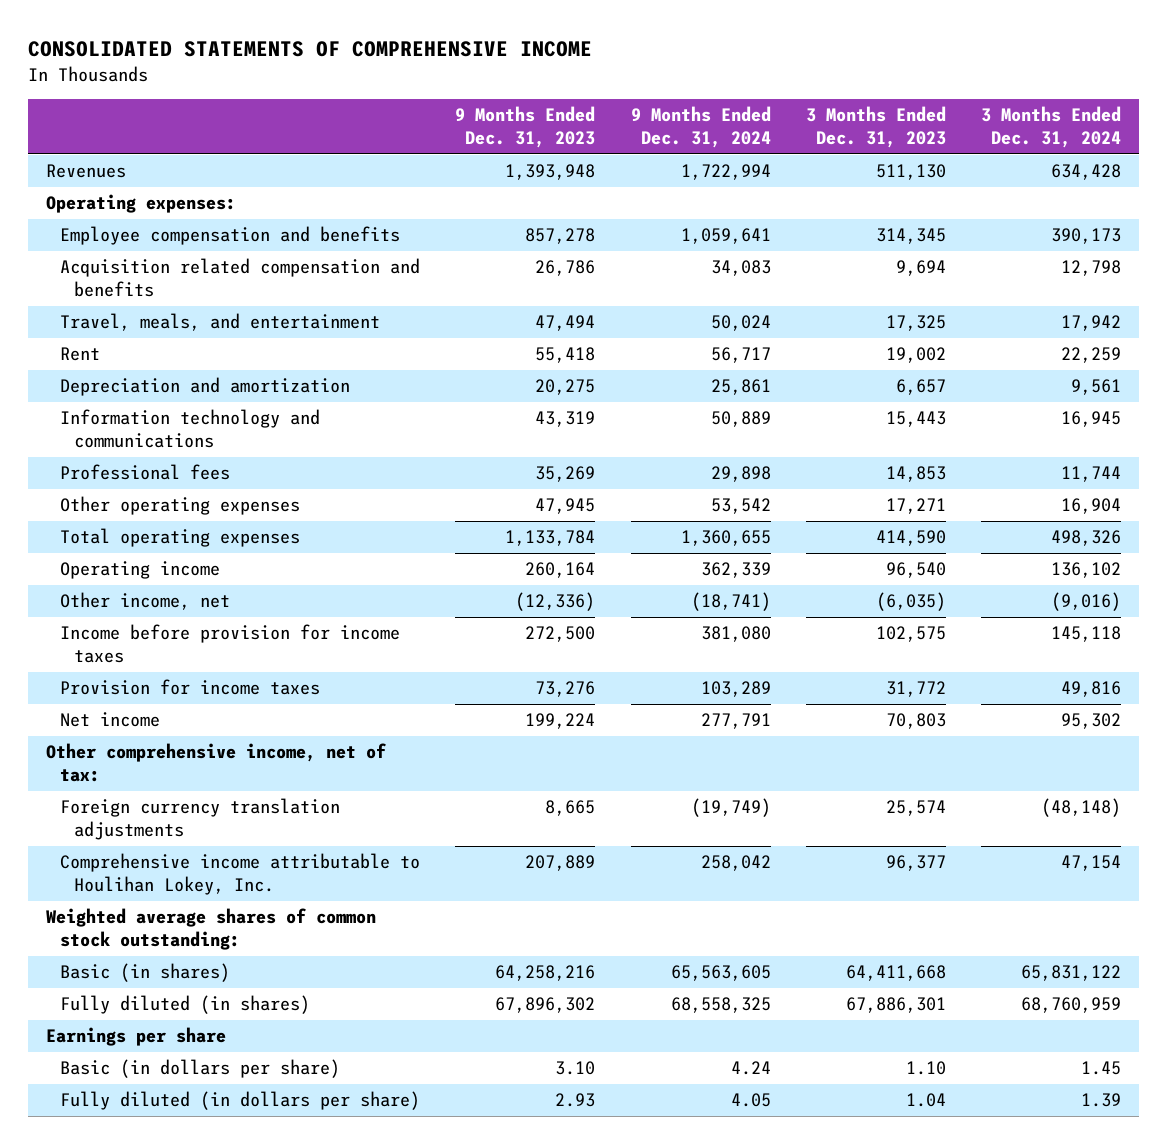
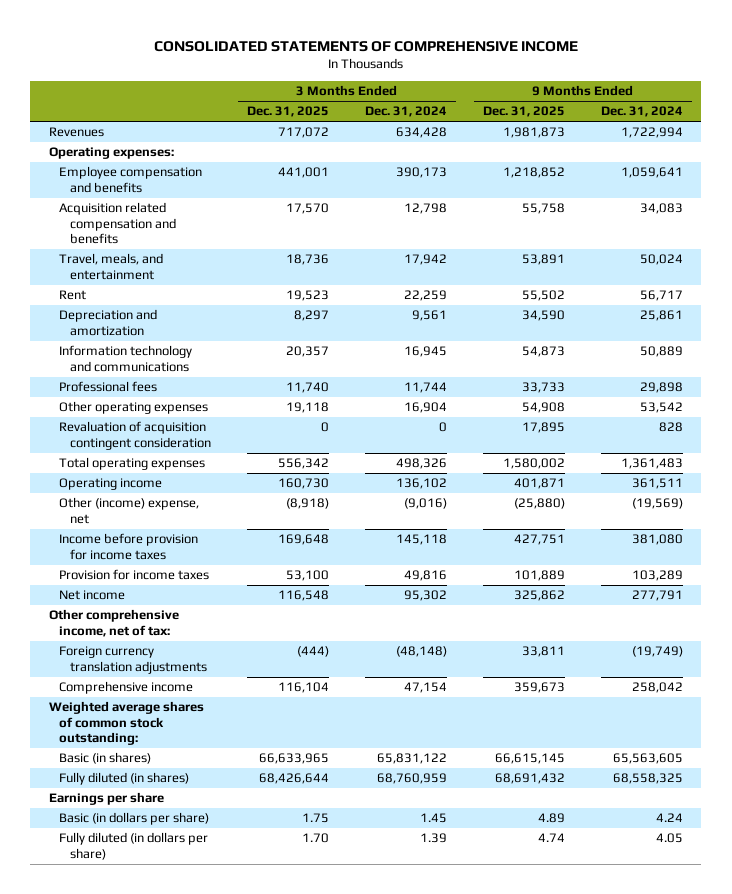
- | 9 Months Ended Dec. 31, 2023 | 9 Months Ended Dec. 31, 2024 | 3 Months Ended Dec. 31, 2023 | 3 Months Ended Dec. 31, 2024
+ | 3 Months Ended Dec. 31, 2025 | 3 Months Ended Dec. 31, 2024 | 9 Months Ended Dec. 31, 2025 | 9 Months Ended Dec. 31, 2024
- Total operating expenses | 1,133,784 | 1,360,655 | 414,590 | 498,326
- Operating income | 260,164 | 362,339 | 96,540 | 136,102
- Other income, net | (12,336) | (18,741) | (6,035) | (9,016)
+ Revaluation of acquisition contingent consideration | 0 | 0 | 17,895 | 828
+ Total operating expenses | 556,342 | 498,326 | 1,580,002 | 1,361,483
+ Operating income | 160,730 | 136,102 | 401,871 | 361,511
+ Other (income) expense, net | (8,918) | (9,016) | (25,880) | (19,569)
- Comprehensive income attributable to Houlihan Lokey, Inc. | 207,889 | 258,042 | 96,377 | 47,154
+ Comprehensive income | 116,104 | 47,154 | 359,673 | 258,042

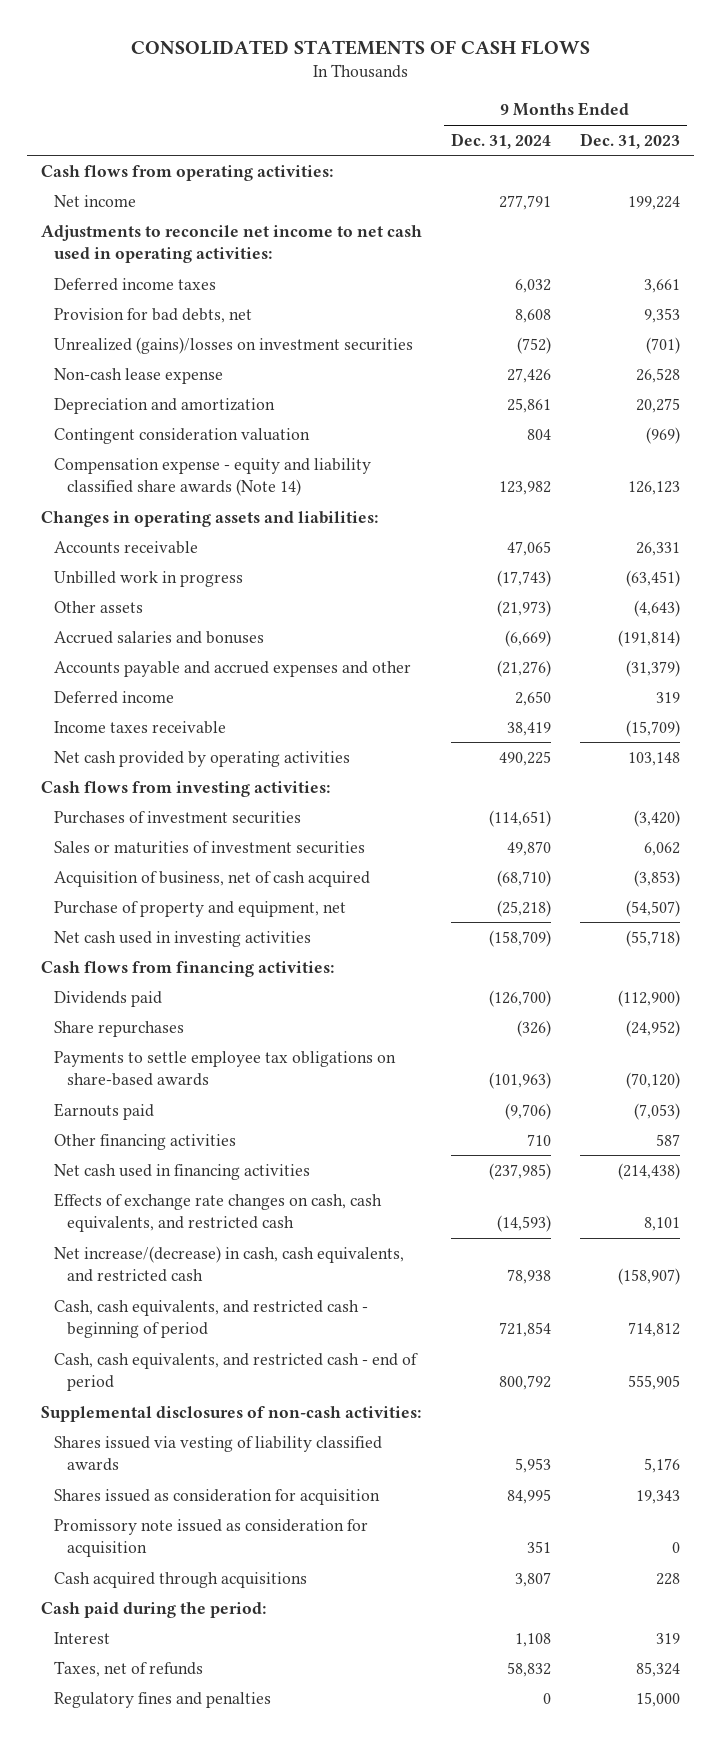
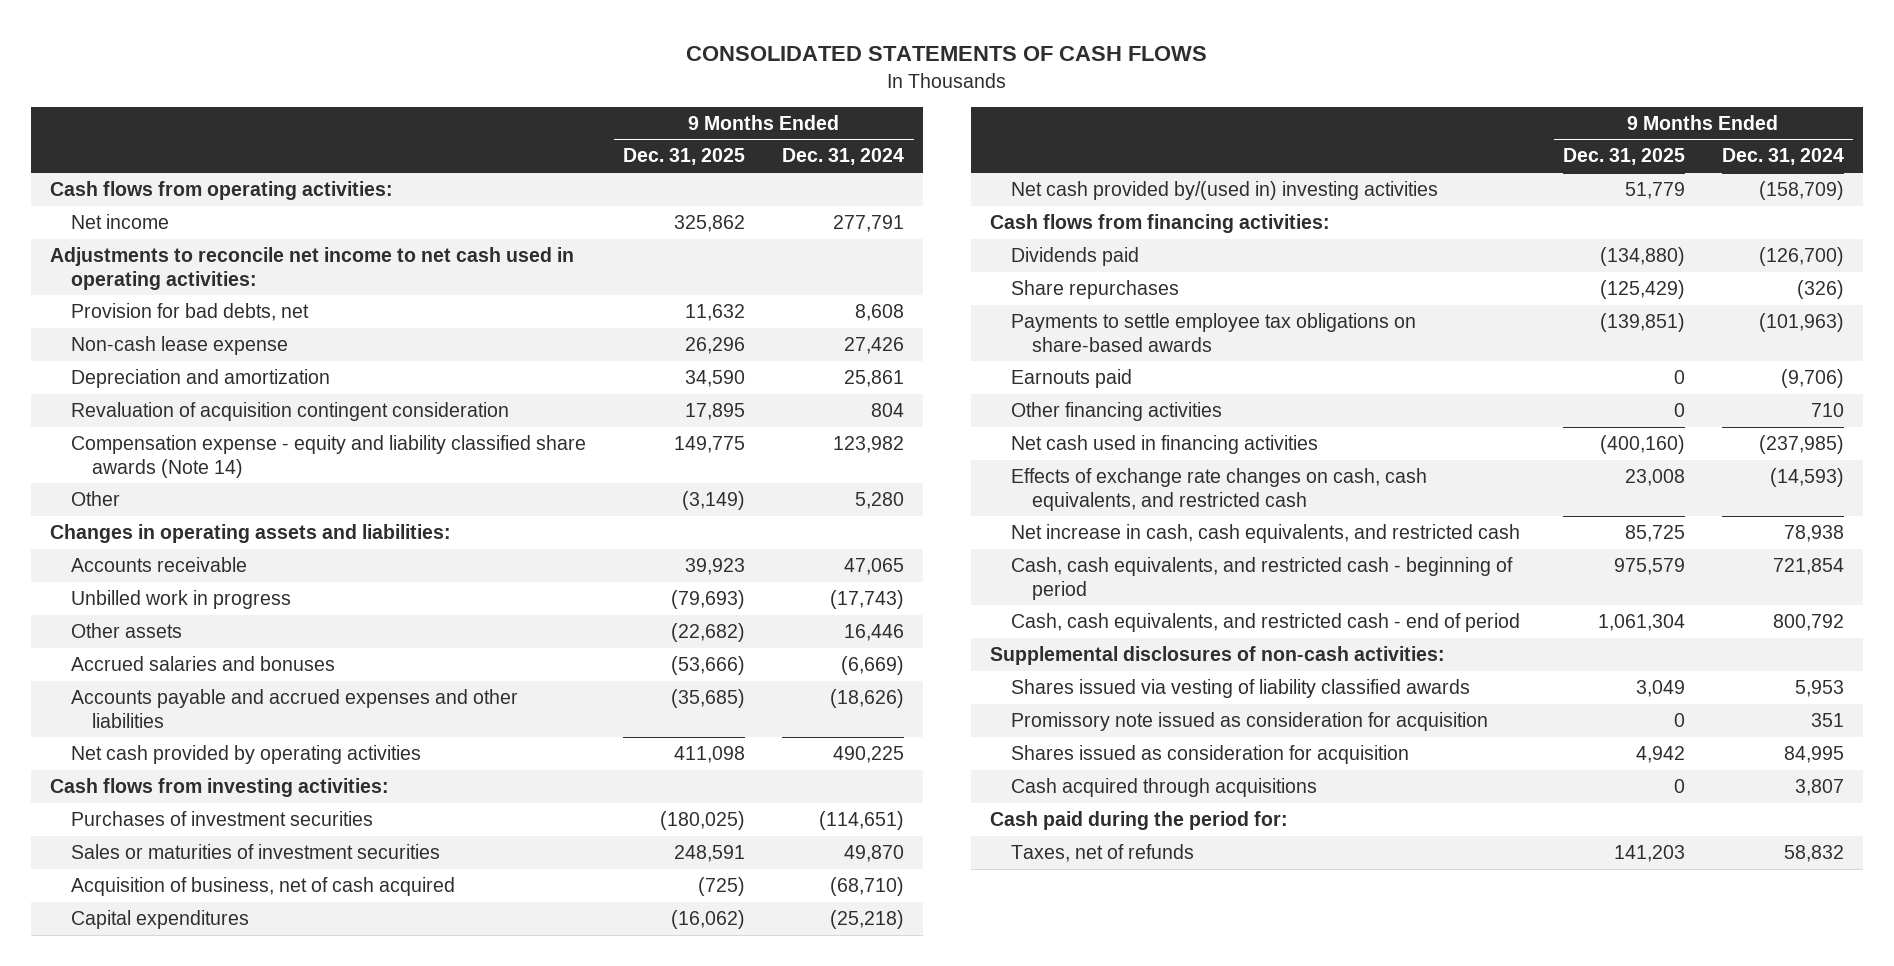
- | 9 Months Ended Dec. 31, 2024 | 9 Months Ended Dec. 31, 2023
+ | 9 Months Ended Dec. 31, 2025 | 9 Months Ended Dec. 31, 2024
- Deferred income taxes | 6,032 | 3,661
- Unrealized (gains)/losses on investment securities | (752) | (701)
- Contingent consideration valuation | 804 | (969)
+ Revaluation of acquisition contingent consideration | 17,895 | 804
+ Other | (3,149) | 5,280
- Other assets | (21,973) | (4,643)
+ Other assets | (22,682) | 16,446
- Accounts payable and accrued expenses and other | (21,276) | (31,379)
- Deferred income | 2,650 | 319
- Income taxes receivable | 38,419 | (15,709)
+ Accounts payable and accrued expenses and other liabilities | (35,685) | (18,626)
- Purchase of property and equipment, net | (25,218) | (54,507)
- Net cash used in investing activities | (158,709) | (55,718)
+ Capital expenditures | (16,062) | (25,218)
+ Net cash provided by/(used in) investing activities | 51,779 | (158,709)
- Net increase/(decrease) in cash, cash equivalents, and restricted cash | 78,938 | (158,907)
+ Net increase in cash, cash equivalents, and restricted cash | 85,725 | 78,938
moved down: Shares issued as consideration for acquisition | 4,942 | 84,995
- Cash paid during the period:
- Interest | 1,108 | 319
+ Cash paid during the period for:
- Regulatory fines and penalties | 0 | 15,000

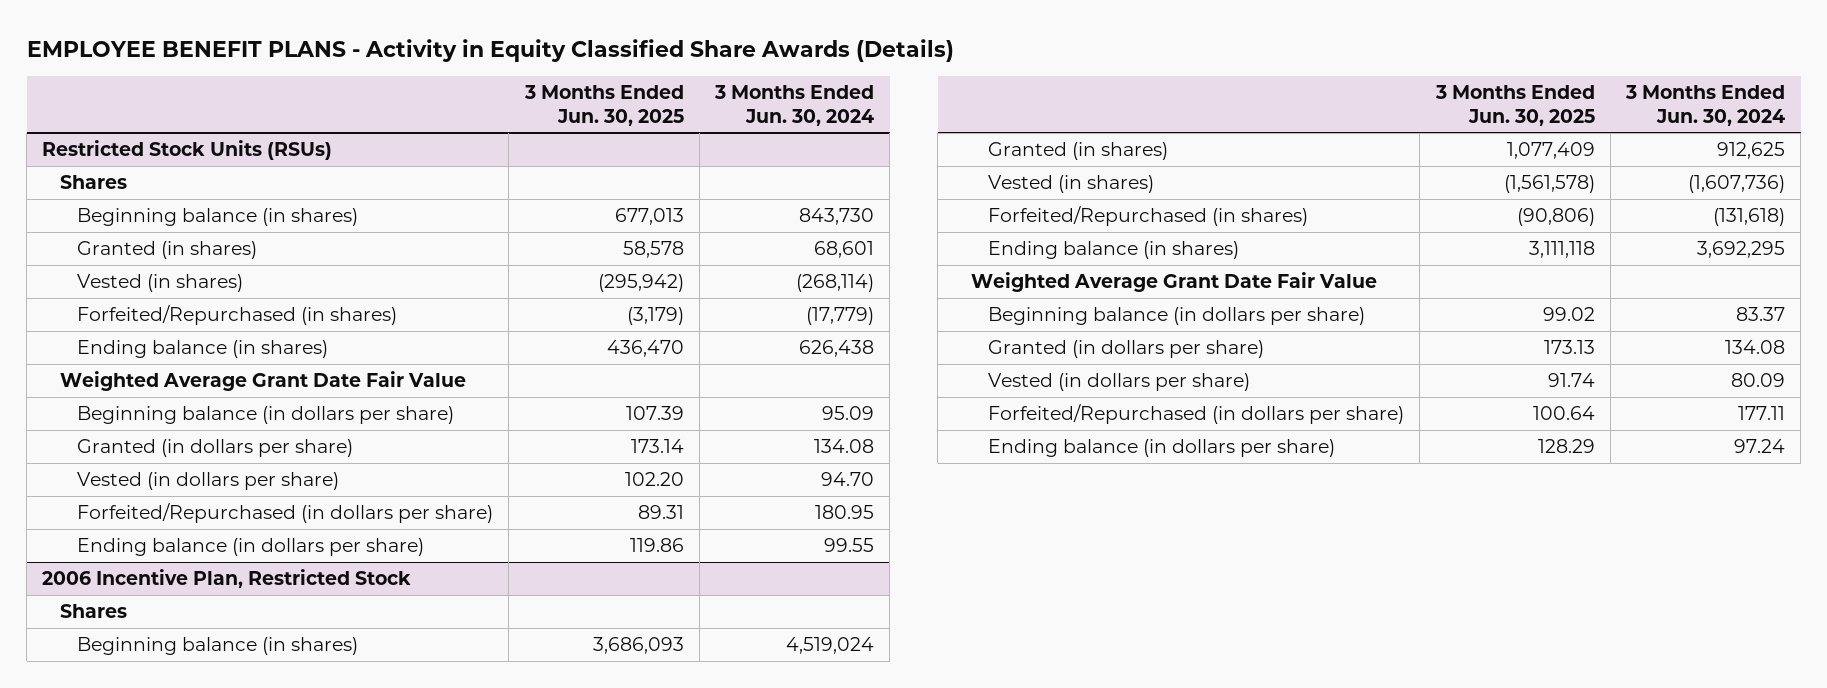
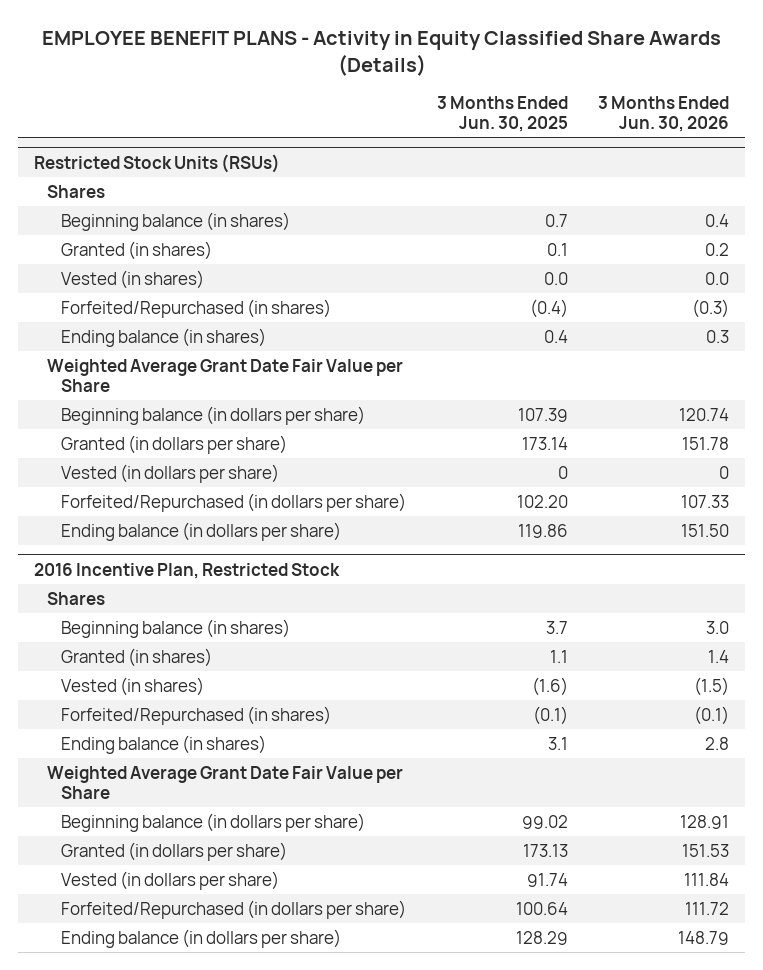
- | 3 Months Ended Jun. 30, 2025 | 3 Months Ended Jun. 30, 2024
+ | 3 Months Ended Jun. 30, 2025 | 3 Months Ended Jun. 30, 2026
@ Restricted Stock Units (RSUs)
- Beginning balance (in shares) | 677,013 | 843,730
- Granted (in shares) | 58,578 | 68,601
- Vested (in shares) | (295,942) | (268,114)
- Forfeited/Repurchased (in shares) | (3,179) | (17,779)
- Ending balance (in shares) | 436,470 | 626,438
- Weighted Average Grant Date Fair Value
+ Beginning balance (in shares) | 0.7 | 0.4
+ Granted (in shares) | 0.1 | 0.2
+ Vested (in shares) | 0.0 | 0.0
+ Forfeited/Repurchased (in shares) | (0.4) | (0.3)
+ Ending balance (in shares) | 0.4 | 0.3
+ Weighted Average Grant Date Fair Value per Share
- Vested (in dollars per share) | 102.20 | 94.70
- Forfeited/Repurchased (in dollars per share) | 89.31 | 180.95
+ Vested (in dollars per share) | 0 | 0
+ Forfeited/Repurchased (in dollars per share) | 102.20 | 107.33
- 2006 Incentive Plan, Restricted Stock
+ 2016 Incentive Plan, Restricted Stock
- Beginning balance (in shares) | 3,686,093 | 4,519,024
- Granted (in shares) | 1,077,409 | 912,625
- Vested (in shares) | (1,561,578) | (1,607,736)
- Forfeited/Repurchased (in shares) | (90,806) | (131,618)
- Ending balance (in shares) | 3,111,118 | 3,692,295
- Weighted Average Grant Date Fair Value
+ Beginning balance (in shares) | 3.7 | 3.0
+ Granted (in shares) | 1.1 | 1.4
+ Vested (in shares) | (1.6) | (1.5)
+ Forfeited/Repurchased (in shares) | (0.1) | (0.1)
+ Ending balance (in shares) | 3.1 | 2.8
+ Weighted Average Grant Date Fair Value per Share

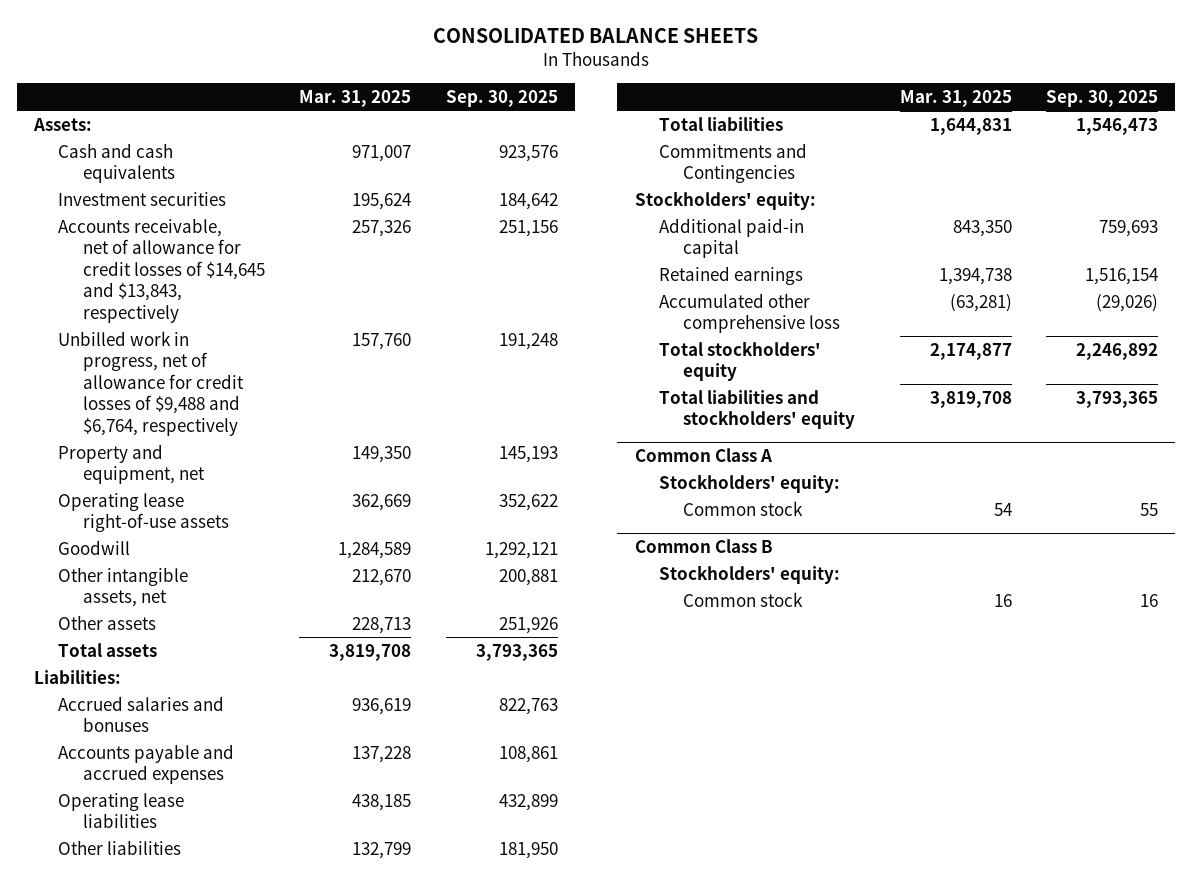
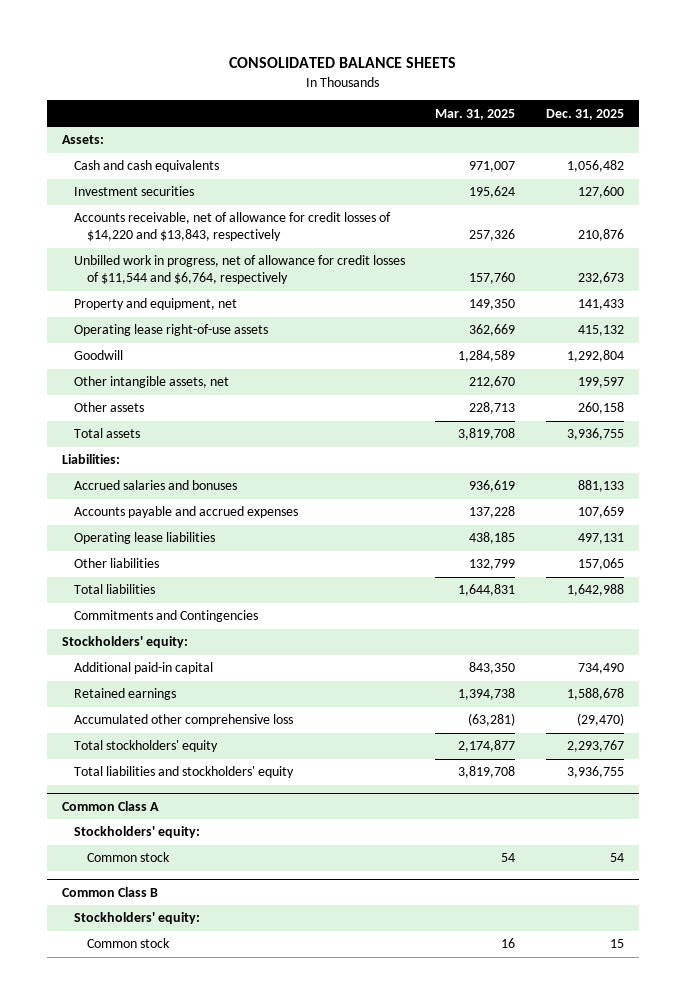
- | Mar. 31, 2025 | Sep. 30, 2025
+ | Mar. 31, 2025 | Dec. 31, 2025
- Accounts receivable, net of allowance for credit losses of $14,645 and $13,843, respectively | 257,326 | 251,156
- Unbilled work in progress, net of allowance for credit losses of $9,488 and $6,764, respectively | 157,760 | 191,248
+ Accounts receivable, net of allowance for credit losses of $14,220 and $13,843, respectively | 257,326 | 210,876
+ Unbilled work in progress, net of allowance for credit losses of $11,544 and $6,764, respectively | 157,760 | 232,673

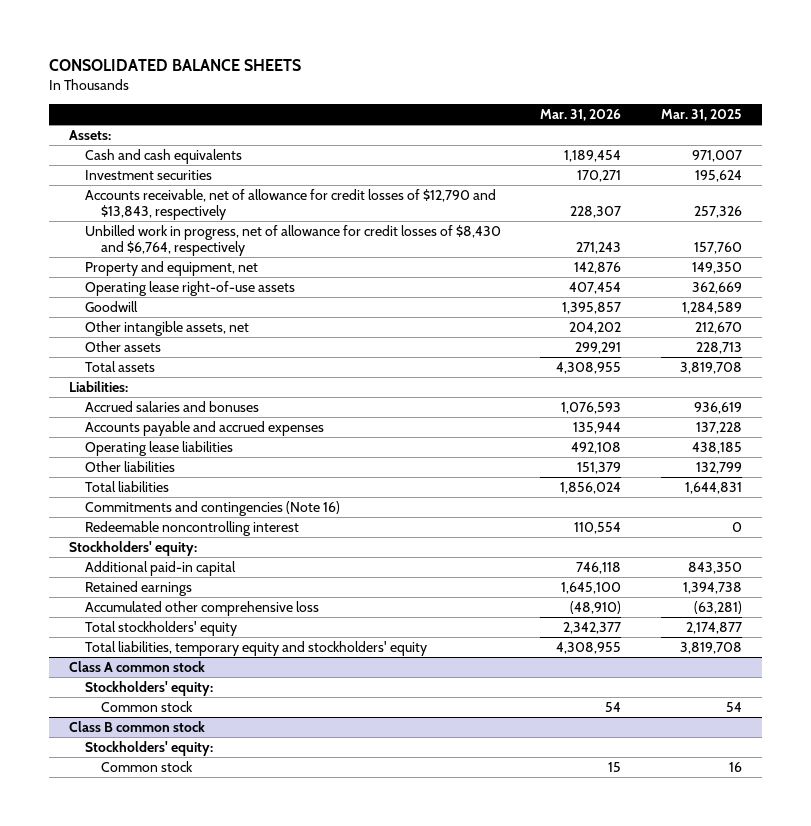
- | Mar. 31, 2025 | Dec. 31, 2025
+ | Mar. 31, 2026 | Mar. 31, 2025
- Accounts receivable, net of allowance for credit losses of $14,220 and $13,843, respectively | 257,326 | 210,876
- Unbilled work in progress, net of allowance for credit losses of $11,544 and $6,764, respectively | 157,760 | 232,673
+ Accounts receivable, net of allowance for credit losses of $12,790 and $13,843, respectively | 228,307 | 257,326
+ Unbilled work in progress, net of allowance for credit losses of $8,430 and $6,764, respectively | 271,243 | 157,760
- Commitments and Contingencies
+ Commitments and contingencies (Note 16)
+ Redeemable noncontrolling interest | 110,554 | 0
- Total liabilities and stockholders' equity | 3,819,708 | 3,936,755
- Common Class A
+ Total liabilities, temporary equity and stockholders' equity | 4,308,955 | 3,819,708
+ Class A common stock
- Common Class B
+ Class B common stock

